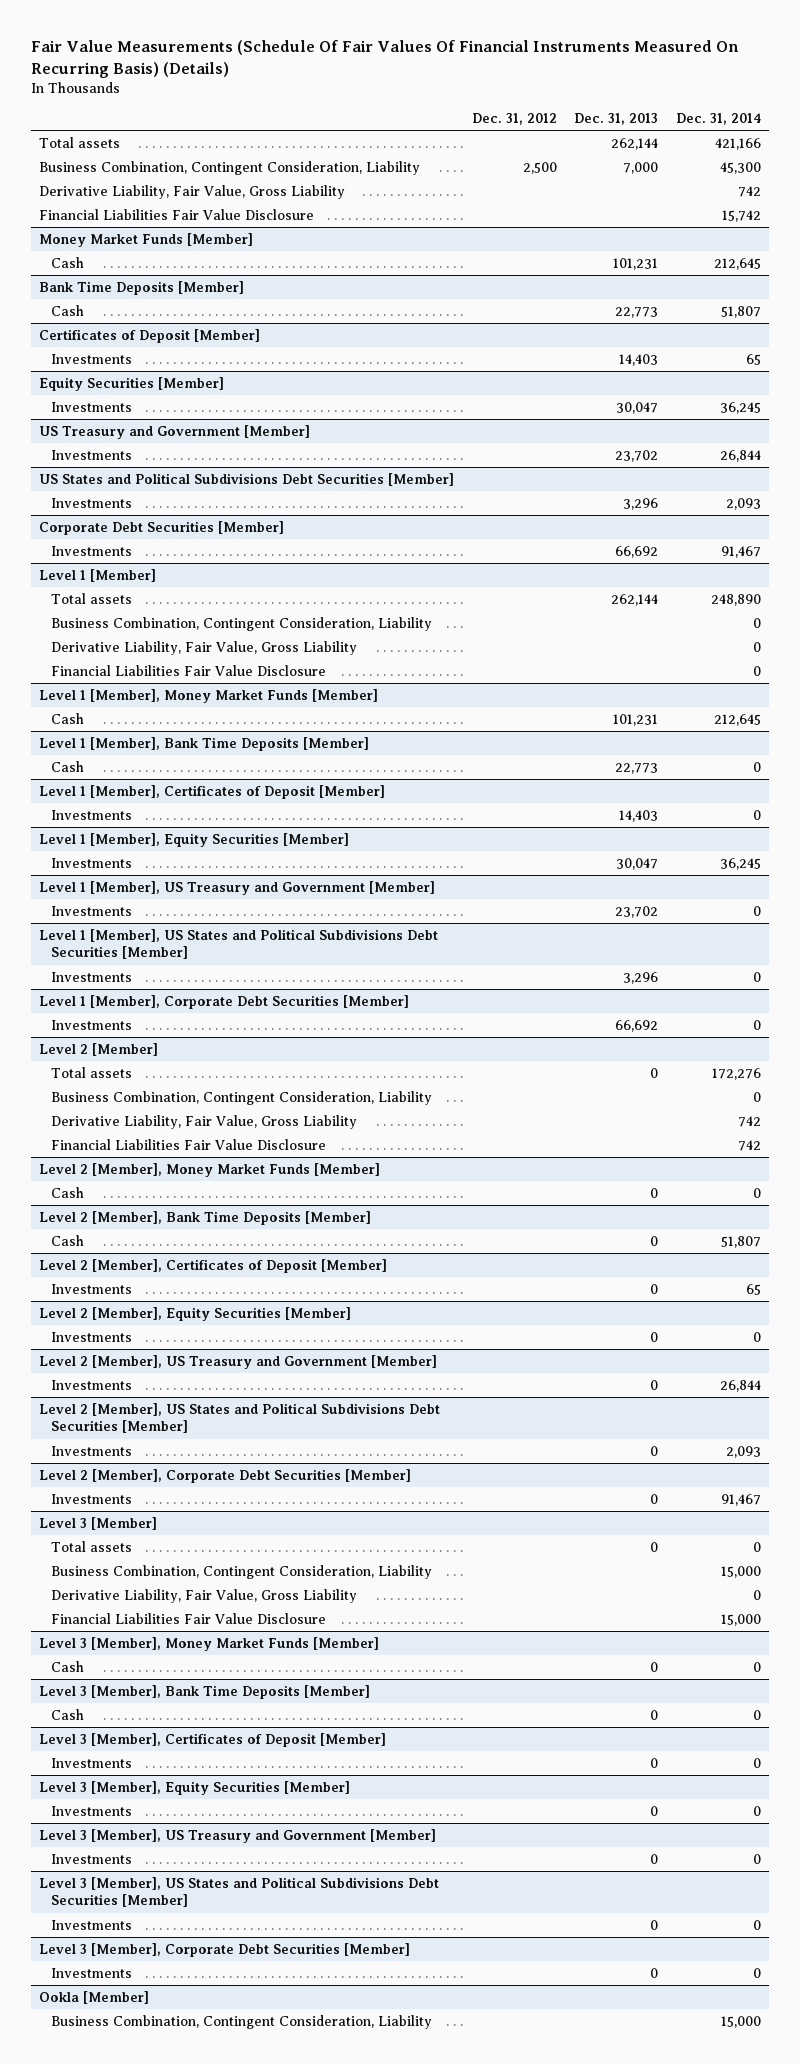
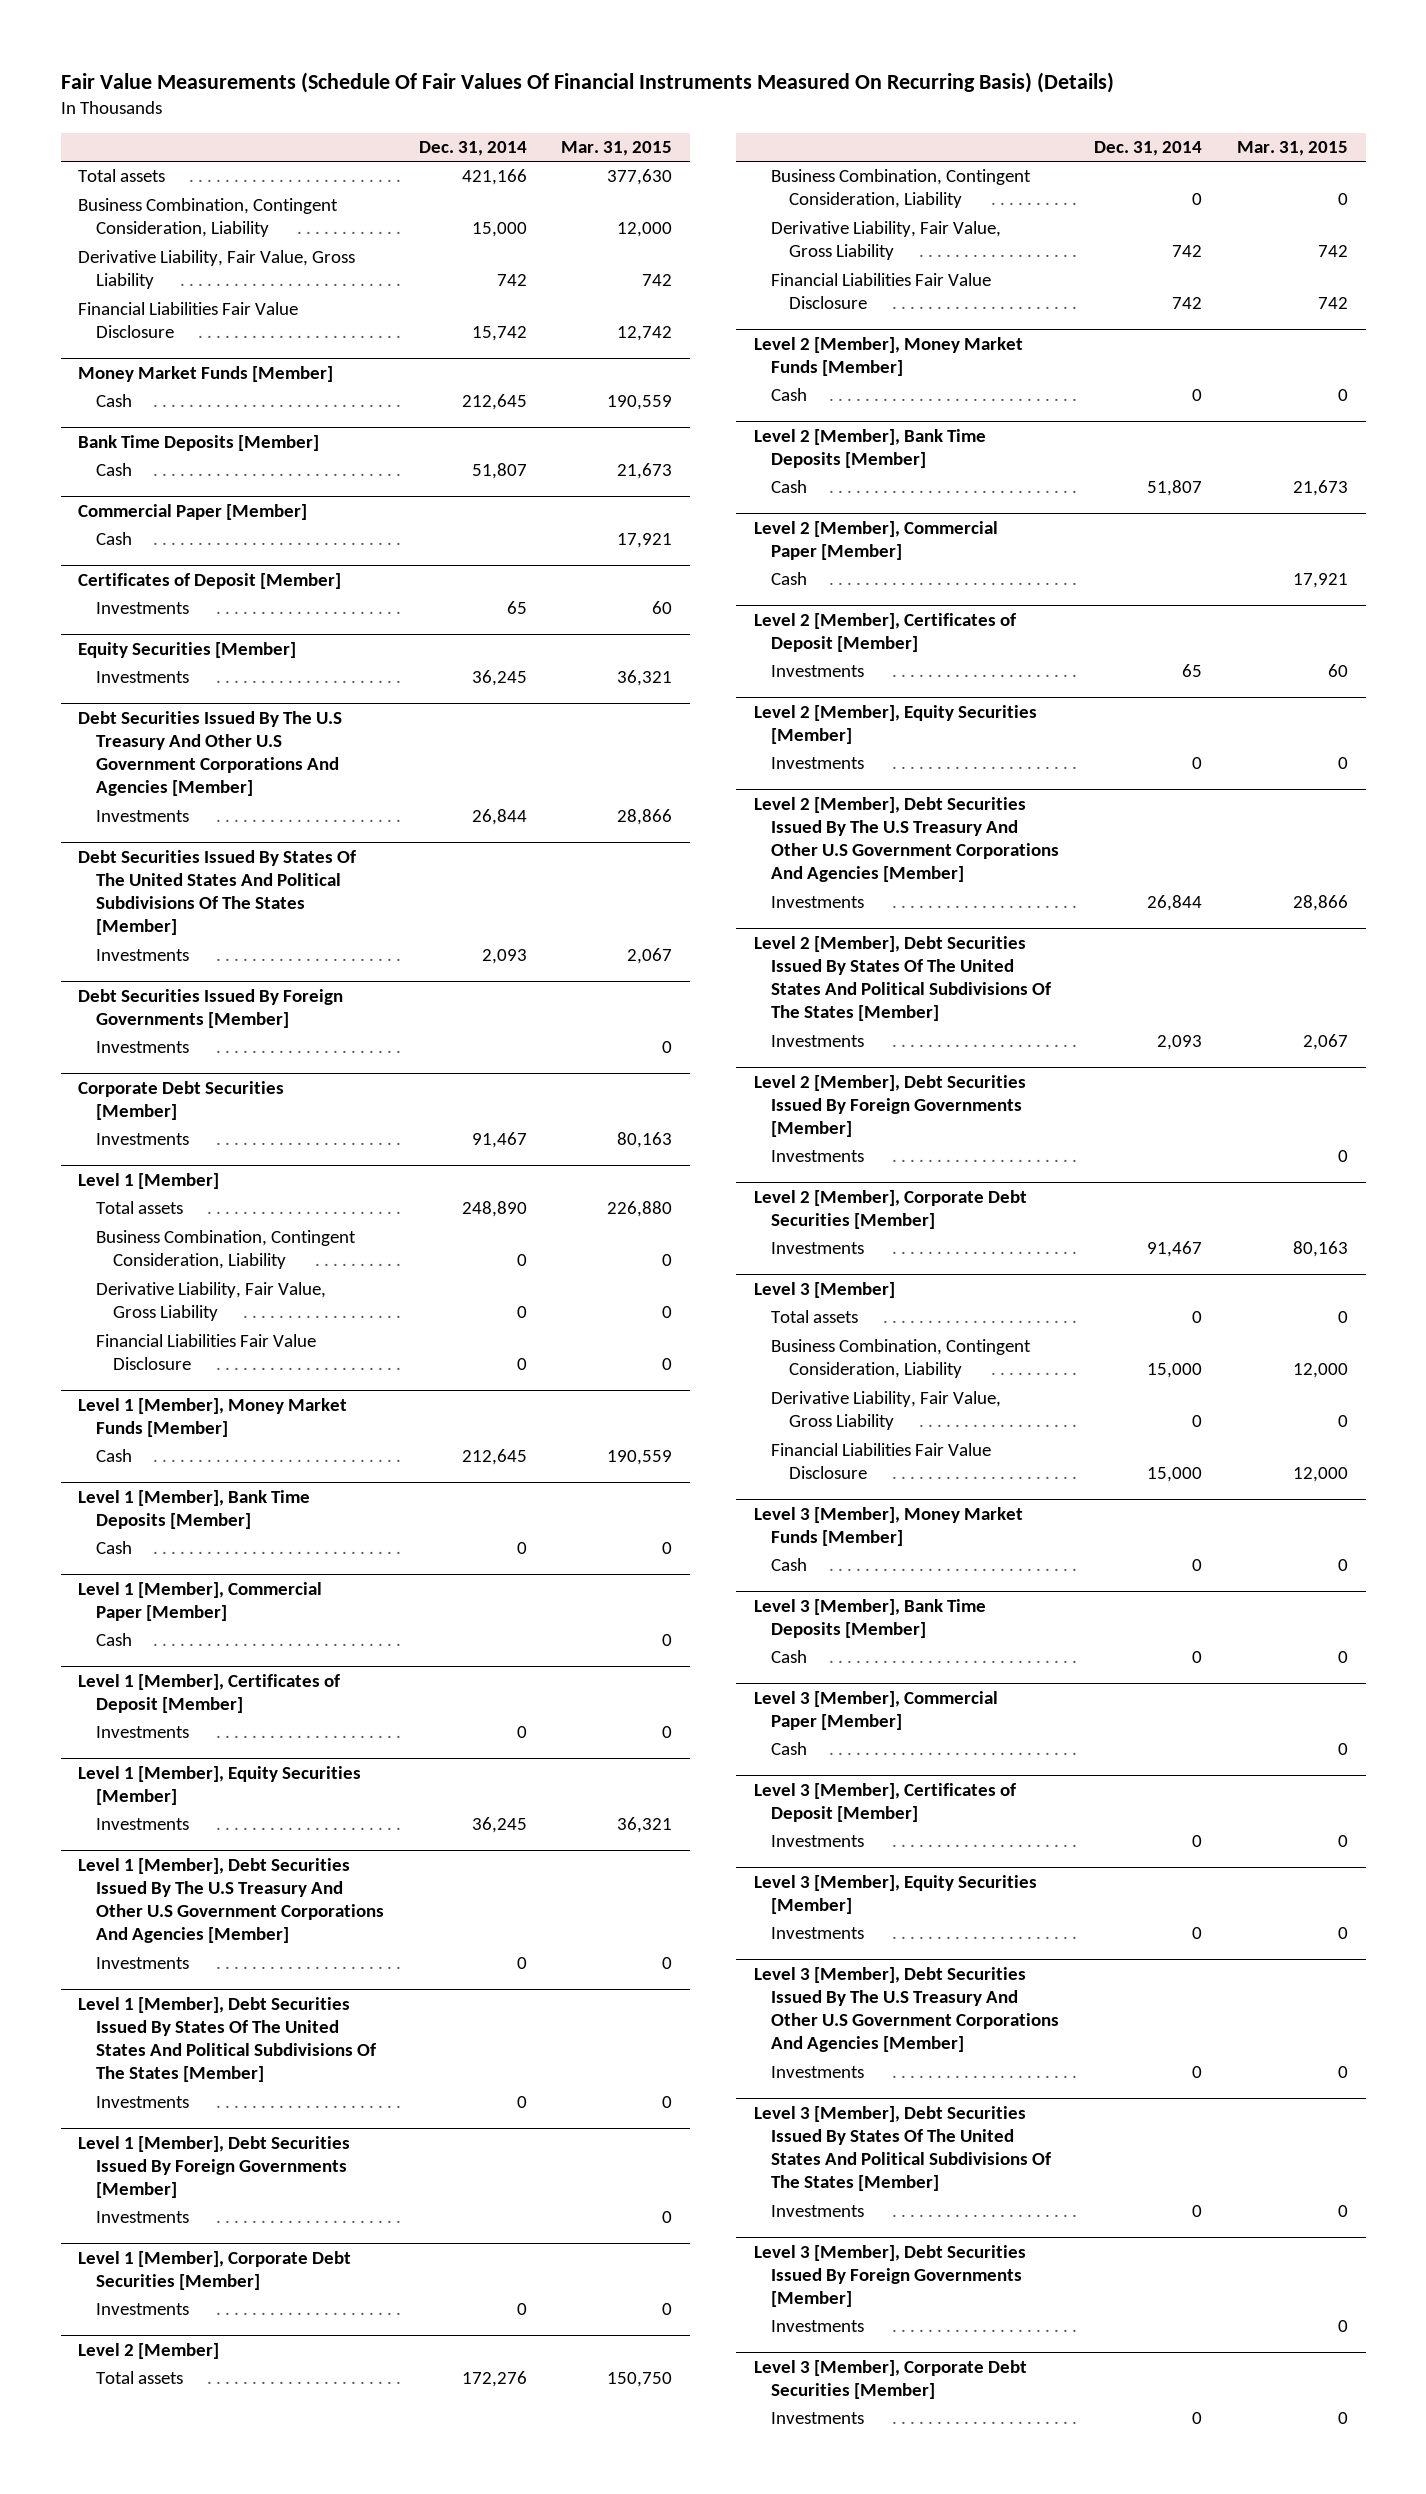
- | Dec. 31, 2012 | Dec. 31, 2013 | Dec. 31, 2014
+ | Dec. 31, 2014 | Mar. 31, 2015
- Business Combination, Contingent Consideration, Liability | 2,500 | 7,000 | 45,300
+ Business Combination, Contingent Consideration, Liability | 15,000 | 12,000
+ Commercial Paper [Member]
+ Cash | | 17,921
- US Treasury and Government [Member]
+ Debt Securities Issued By The U.S Treasury And Other U.S Government Corporations And Agencies [Member]
- US States and Political Subdivisions Debt Securities [Member]
+ Debt Securities Issued By States Of The United States And Political Subdivisions Of The States [Member]
+ Debt Securities Issued By Foreign Governments [Member]
+ Investments | | 0
+ Level 1 [Member], Commercial Paper [Member]
+ Cash | | 0
- Level 1 [Member], US Treasury and Government [Member]
+ Level 1 [Member], Debt Securities Issued By The U.S Treasury And Other U.S Government Corporations And Agencies [Member]
- Level 1 [Member], US States and Political Subdivisions Debt Securities [Member]
+ Level 1 [Member], Debt Securities Issued By States Of The United States And Political Subdivisions Of The States [Member]
+ Level 1 [Member], Debt Securities Issued By Foreign Governments [Member]
+ Investments | | 0
+ Level 2 [Member], Commercial Paper [Member]
+ Cash | | 17,921
- Level 2 [Member], US Treasury and Government [Member]
+ Level 2 [Member], Debt Securities Issued By The U.S Treasury And Other U.S Government Corporations And Agencies [Member]
- Level 2 [Member], US States and Political Subdivisions Debt Securities [Member]
+ Level 2 [Member], Debt Securities Issued By States Of The United States And Political Subdivisions Of The States [Member]
+ Level 2 [Member], Debt Securities Issued By Foreign Governments [Member]
+ Investments | | 0
+ Level 3 [Member], Commercial Paper [Member]
+ Cash | | 0
- Level 3 [Member], US Treasury and Government [Member]
+ Level 3 [Member], Debt Securities Issued By The U.S Treasury And Other U.S Government Corporations And Agencies [Member]
- Level 3 [Member], US States and Political Subdivisions Debt Securities [Member]
+ Level 3 [Member], Debt Securities Issued By States Of The United States And Political Subdivisions Of The States [Member]
+ Level 3 [Member], Debt Securities Issued By Foreign Governments [Member]
+ Investments | | 0
- Ookla [Member]
- Business Combination, Contingent Consideration, Liability | | | 15,000

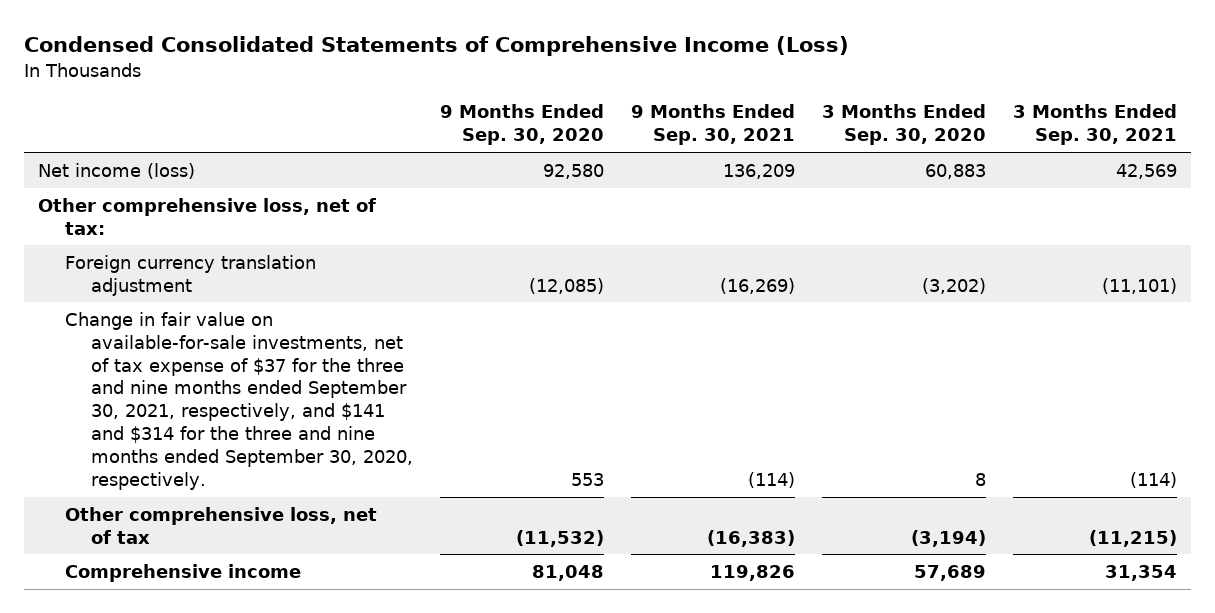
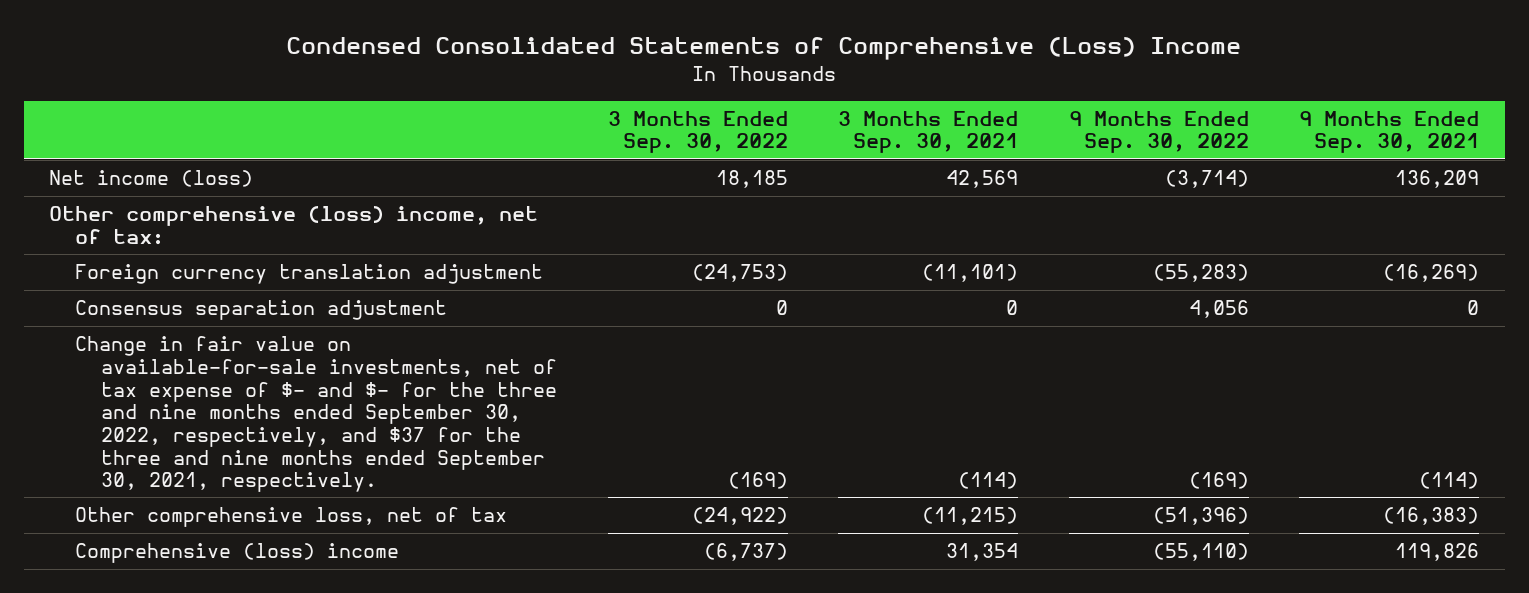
- Condensed Consolidated Statements of Comprehensive Income (Loss)
+ Condensed Consolidated Statements of Comprehensive (Loss) Income
- | 9 Months Ended Sep. 30, 2020 | 9 Months Ended Sep. 30, 2021 | 3 Months Ended Sep. 30, 2020 | 3 Months Ended Sep. 30, 2021
+ | 3 Months Ended Sep. 30, 2022 | 3 Months Ended Sep. 30, 2021 | 9 Months Ended Sep. 30, 2022 | 9 Months Ended Sep. 30, 2021
- Other comprehensive loss, net of tax:
+ Other comprehensive (loss) income, net of tax:
- Change in fair value on available-for-sale investments, net of tax expense of $37 for the three and nine months ended September 30, 2021, respectively, and $141 and $314 for the three and nine months ended September 30, 2020, respectively. | 553 | (114) | 8 | (114)
+ Consensus separation adjustment | 0 | 0 | 4,056 | 0
+ Change in fair value on available-for-sale investments, net of tax expense of $- and $- for the three and nine months ended September 30, 2022, respectively, and $37 for the three and nine months ended September 30, 2021, respectively. | (169) | (114) | (169) | (114)
- Comprehensive income | 81,048 | 119,826 | 57,689 | 31,354
+ Comprehensive (loss) income | (6,737) | 31,354 | (55,110) | 119,826

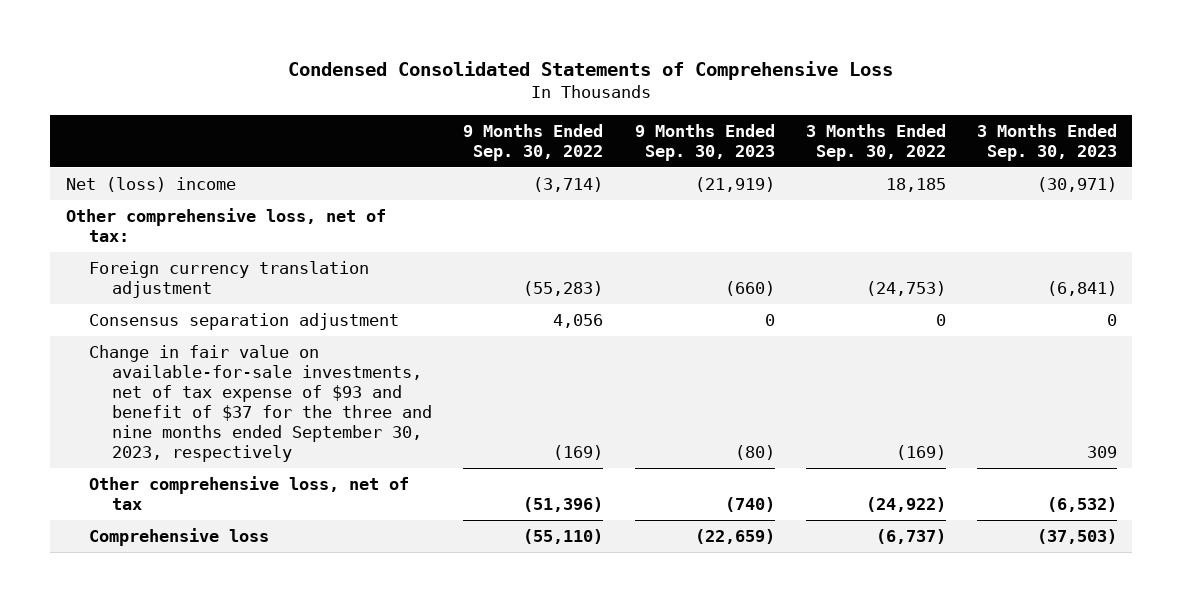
- Condensed Consolidated Statements of Comprehensive (Loss) Income
+ Condensed Consolidated Statements of Comprehensive Loss
- | 3 Months Ended Sep. 30, 2022 | 3 Months Ended Sep. 30, 2021 | 9 Months Ended Sep. 30, 2022 | 9 Months Ended Sep. 30, 2021
+ | 9 Months Ended Sep. 30, 2022 | 9 Months Ended Sep. 30, 2023 | 3 Months Ended Sep. 30, 2022 | 3 Months Ended Sep. 30, 2023
- Net income (loss) | 18,185 | 42,569 | (3,714) | 136,209
- Other comprehensive (loss) income, net of tax:
+ Net (loss) income | (3,714) | (21,919) | 18,185 | (30,971)
+ Other comprehensive loss, net of tax:
- Change in fair value on available-for-sale investments, net of tax expense of $- and $- for the three and nine months ended September 30, 2022, respectively, and $37 for the three and nine months ended September 30, 2021, respectively. | (169) | (114) | (169) | (114)
+ Change in fair value on available-for-sale investments, net of tax expense of $93 and benefit of $37 for the three and nine months ended September 30, 2023, respectively | (169) | (80) | (169) | 309
- Comprehensive (loss) income | (6,737) | 31,354 | (55,110) | 119,826
+ Comprehensive loss | (55,110) | (22,659) | (6,737) | (37,503)

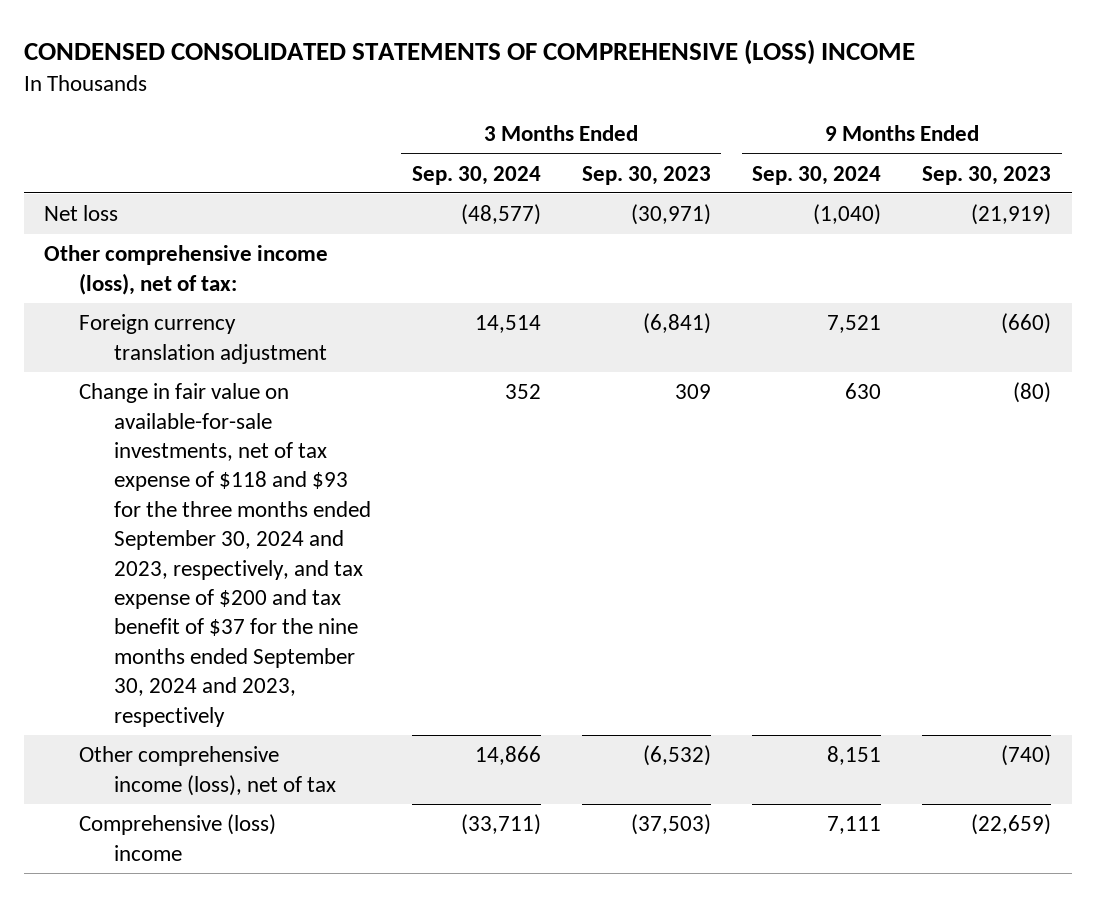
- Condensed Consolidated Statements of Comprehensive Loss
+ CONDENSED CONSOLIDATED STATEMENTS OF COMPREHENSIVE (LOSS) INCOME
- | 9 Months Ended Sep. 30, 2022 | 9 Months Ended Sep. 30, 2023 | 3 Months Ended Sep. 30, 2022 | 3 Months Ended Sep. 30, 2023
+ | 3 Months Ended Sep. 30, 2024 | 3 Months Ended Sep. 30, 2023 | 9 Months Ended Sep. 30, 2024 | 9 Months Ended Sep. 30, 2023
- Net (loss) income | (3,714) | (21,919) | 18,185 | (30,971)
- Other comprehensive loss, net of tax:
+ Net loss | (48,577) | (30,971) | (1,040) | (21,919)
+ Other comprehensive income (loss), net of tax:
- Consensus separation adjustment | 4,056 | 0 | 0 | 0
- Change in fair value on available-for-sale investments, net of tax expense of $93 and benefit of $37 for the three and nine months ended September 30, 2023, respectively | (169) | (80) | (169) | 309
- Other comprehensive loss, net of tax | (51,396) | (740) | (24,922) | (6,532)
- Comprehensive loss | (55,110) | (22,659) | (6,737) | (37,503)
+ Change in fair value on available-for-sale investments, net of tax expense of $118 and $93 for the three months ended September 30, 2024 and 2023, respectively, and tax expense of $200 and tax benefit of $37 for the nine months ended September 30, 2024 and 2023, respectively | 352 | 309 | 630 | (80)
+ Other comprehensive income (loss), net of tax | 14,866 | (6,532) | 8,151 | (740)
+ Comprehensive (loss) income | (33,711) | (37,503) | 7,111 | (22,659)

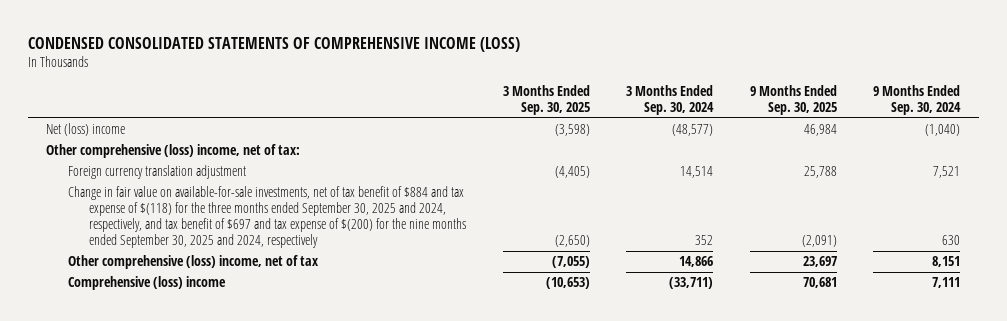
- CONDENSED CONSOLIDATED STATEMENTS OF COMPREHENSIVE (LOSS) INCOME
+ CONDENSED CONSOLIDATED STATEMENTS OF COMPREHENSIVE INCOME (LOSS)
- | 3 Months Ended Sep. 30, 2024 | 3 Months Ended Sep. 30, 2023 | 9 Months Ended Sep. 30, 2024 | 9 Months Ended Sep. 30, 2023
+ | 3 Months Ended Sep. 30, 2025 | 3 Months Ended Sep. 30, 2024 | 9 Months Ended Sep. 30, 2025 | 9 Months Ended Sep. 30, 2024
- Net loss | (48,577) | (30,971) | (1,040) | (21,919)
- Other comprehensive income (loss), net of tax:
+ Net (loss) income | (3,598) | (48,577) | 46,984 | (1,040)
+ Other comprehensive (loss) income, net of tax:
- Change in fair value on available-for-sale investments, net of tax expense of $118 and $93 for the three months ended September 30, 2024 and 2023, respectively, and tax expense of $200 and tax benefit of $37 for the nine months ended September 30, 2024 and 2023, respectively | 352 | 309 | 630 | (80)
- Other comprehensive income (loss), net of tax | 14,866 | (6,532) | 8,151 | (740)
+ Change in fair value on available-for-sale investments, net of tax benefit of $884 and tax expense of $(118) for the three months ended September 30, 2025 and 2024, respectively, and tax benefit of $697 and tax expense of $(200) for the nine months ended September 30, 2025 and 2024, respectively | (2,650) | 352 | (2,091) | 630
+ Other comprehensive (loss) income, net of tax | (7,055) | 14,866 | 23,697 | 8,151

